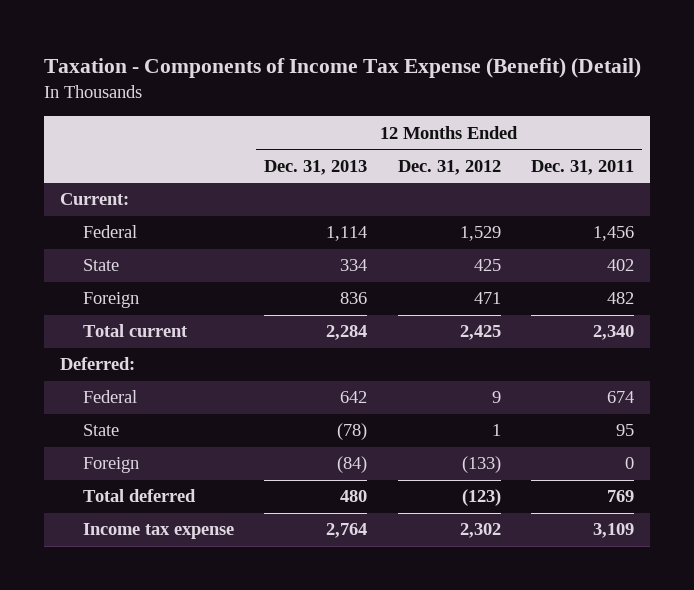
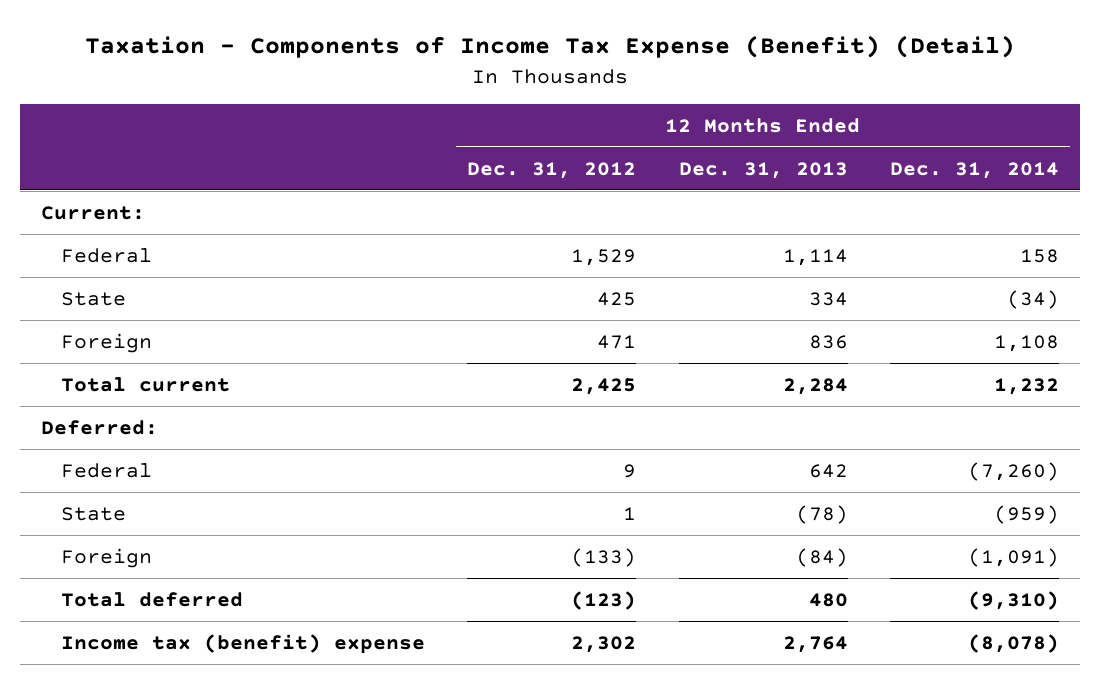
- | 12 Months Ended Dec. 31, 2013 | 12 Months Ended Dec. 31, 2012 | 12 Months Ended Dec. 31, 2011
+ | 12 Months Ended Dec. 31, 2012 | 12 Months Ended Dec. 31, 2013 | 12 Months Ended Dec. 31, 2014
- Income tax expense | 2,764 | 2,302 | 3,109
+ Income tax (benefit) expense | 2,302 | 2,764 | (8,078)

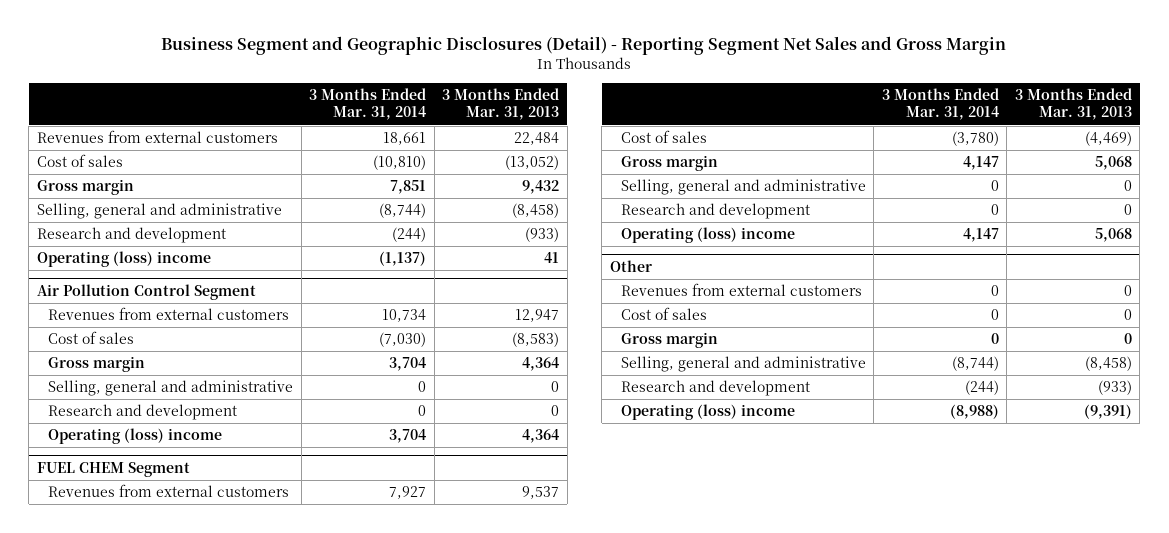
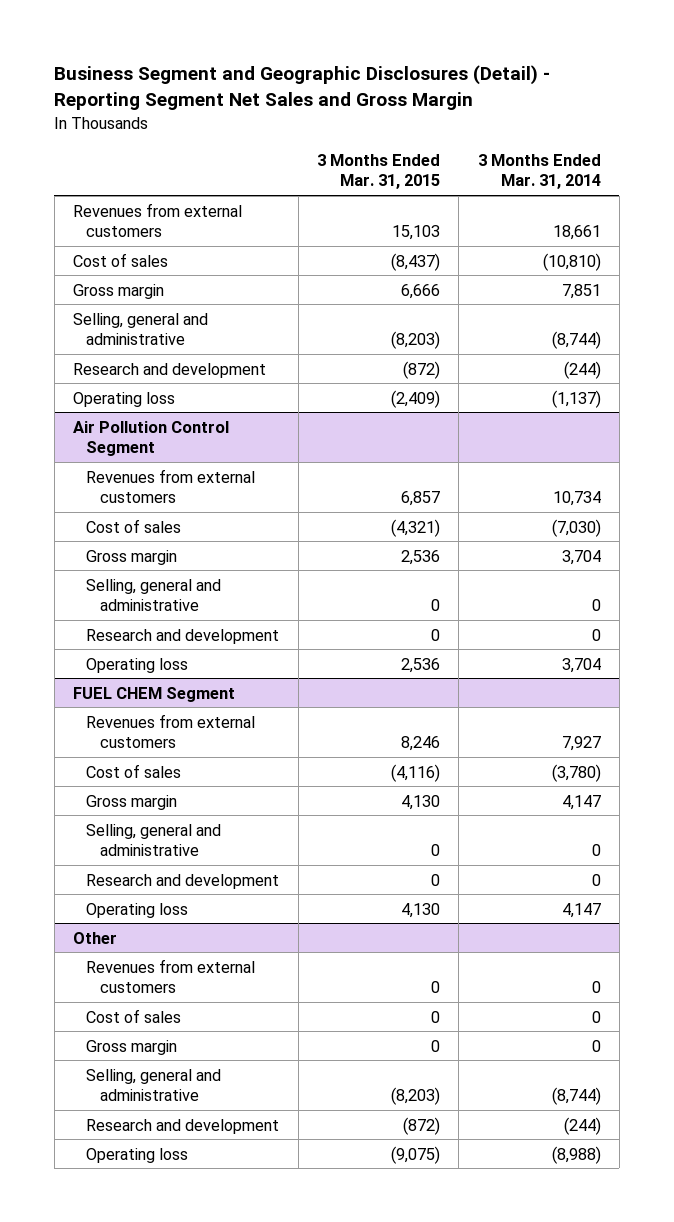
- | 3 Months Ended Mar. 31, 2014 | 3 Months Ended Mar. 31, 2013
+ | 3 Months Ended Mar. 31, 2015 | 3 Months Ended Mar. 31, 2014
- Operating (loss) income | (1,137) | 41
+ Operating loss | (2,409) | (1,137)
@ Air Pollution Control Segment
- Operating (loss) income | 3,704 | 4,364
+ Operating loss | 2,536 | 3,704
@ FUEL CHEM Segment
- Operating (loss) income | 4,147 | 5,068
+ Operating loss | 4,130 | 4,147
@ Other
- Operating (loss) income | (8,988) | (9,391)
+ Operating loss | (9,075) | (8,988)

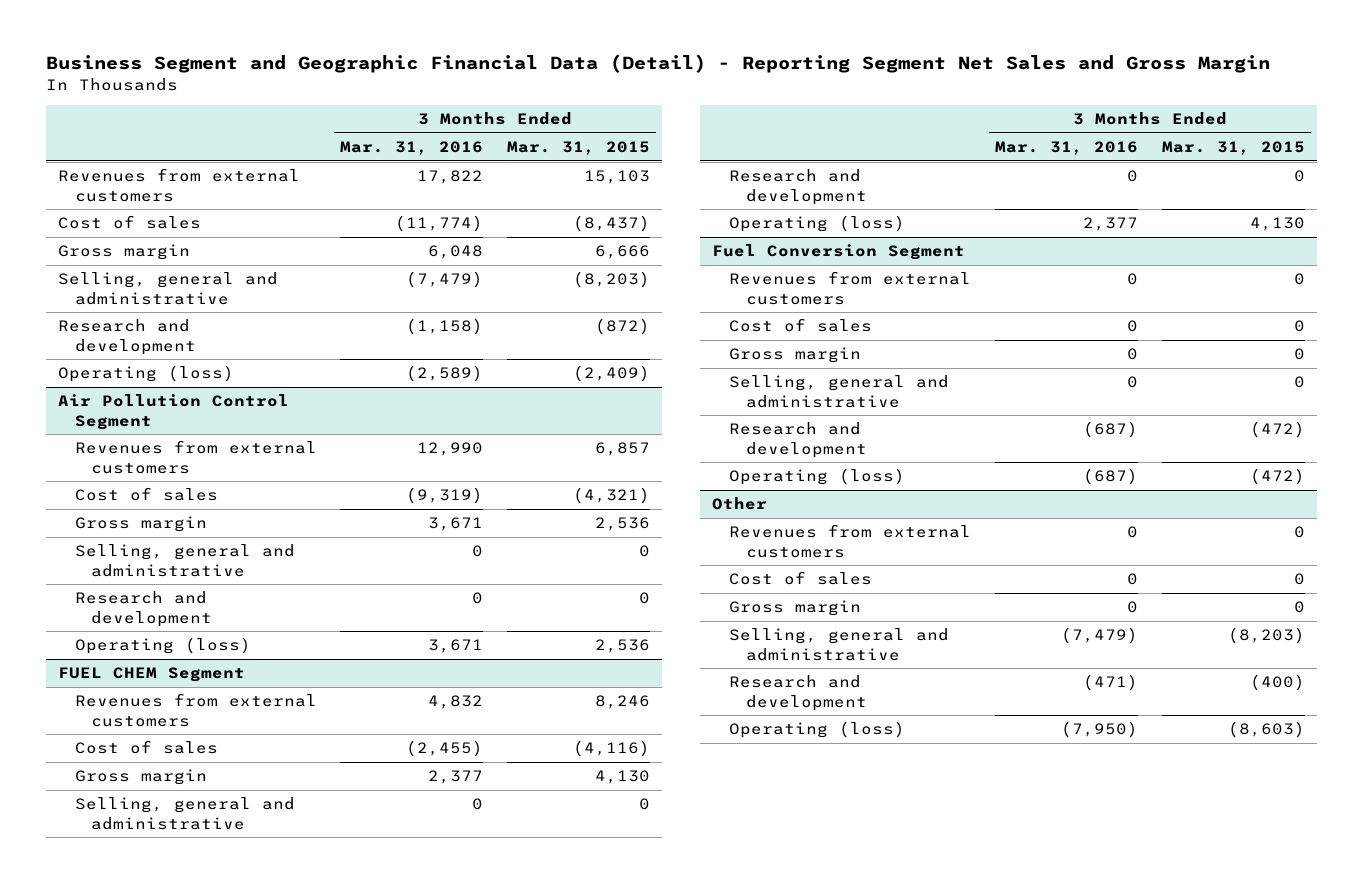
- Business Segment and Geographic Disclosures (Detail) - Reporting Segment Net Sales and Gross Margin
+ Business Segment and Geographic Financial Data (Detail) - Reporting Segment Net Sales and Gross Margin
- | 3 Months Ended Mar. 31, 2015 | 3 Months Ended Mar. 31, 2014
+ | 3 Months Ended Mar. 31, 2016 | 3 Months Ended Mar. 31, 2015
- Operating loss | (2,409) | (1,137)
+ Operating (loss) | (2,589) | (2,409)
@ Air Pollution Control Segment
- Operating loss | 2,536 | 3,704
+ Operating (loss) | 3,671 | 2,536
@ FUEL CHEM Segment
- Operating loss | 4,130 | 4,147
+ Operating (loss) | 2,377 | 4,130
+ Fuel Conversion Segment
+ Revenues from external customers | 0 | 0
+ Cost of sales | 0 | 0
+ Gross margin | 0 | 0
+ Selling, general and administrative | 0 | 0
+ Research and development | (687) | (472)
+ Operating (loss) | (687) | (472)
@ Other
- Research and development | (872) | (244)
- Operating loss | (9,075) | (8,988)
+ Research and development | (471) | (400)
+ Operating (loss) | (7,950) | (8,603)

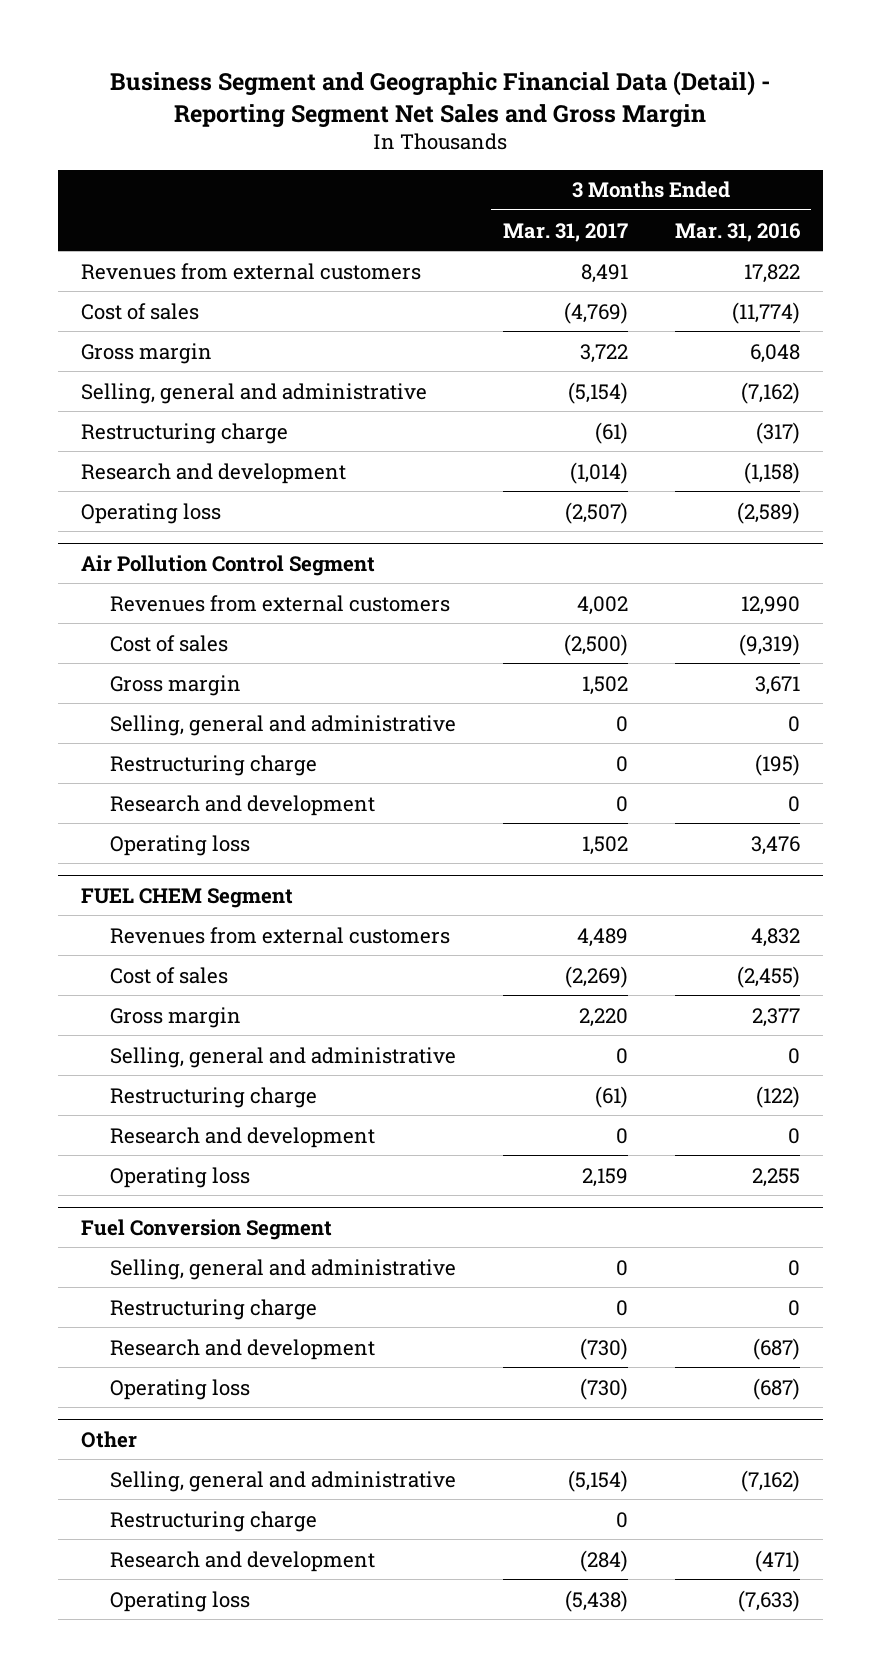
- | 3 Months Ended Mar. 31, 2016 | 3 Months Ended Mar. 31, 2015
+ | 3 Months Ended Mar. 31, 2017 | 3 Months Ended Mar. 31, 2016
- Selling, general and administrative | (7,479) | (8,203)
+ Selling, general and administrative | (5,154) | (7,162)
+ Restructuring charge | (61) | (317)
- Operating (loss) | (2,589) | (2,409)
+ Operating loss | (2,507) | (2,589)
@ Air Pollution Control Segment
+ Restructuring charge | 0 | (195)
- Operating (loss) | 3,671 | 2,536
+ Operating loss | 1,502 | 3,476
@ FUEL CHEM Segment
+ Restructuring charge | (61) | (122)
- Operating (loss) | 2,377 | 4,130
+ Operating loss | 2,159 | 2,255
@ Fuel Conversion Segment
- Revenues from external customers | 0 | 0
- Cost of sales | 0 | 0
- Gross margin | 0 | 0
+ Restructuring charge | 0 | 0
- Operating (loss) | (687) | (472)
+ Operating loss | (730) | (687)
@ Other
- Revenues from external customers | 0 | 0
- Cost of sales | 0 | 0
- Gross margin | 0 | 0
- Selling, general and administrative | (7,479) | (8,203)
+ Selling, general and administrative | (5,154) | (7,162)
+ Restructuring charge | 0 |
- Operating (loss) | (7,950) | (8,603)
+ Operating loss | (5,438) | (7,633)

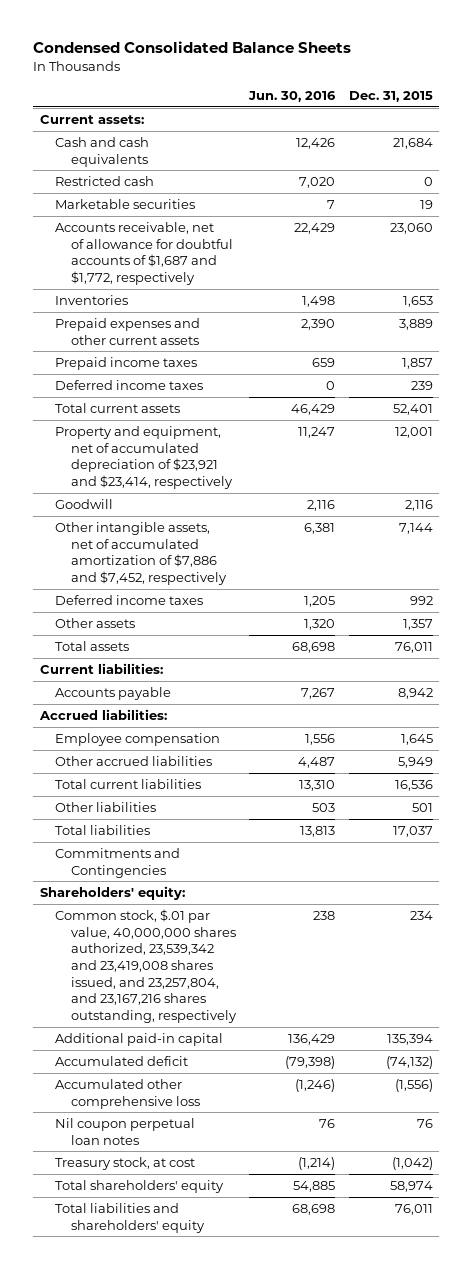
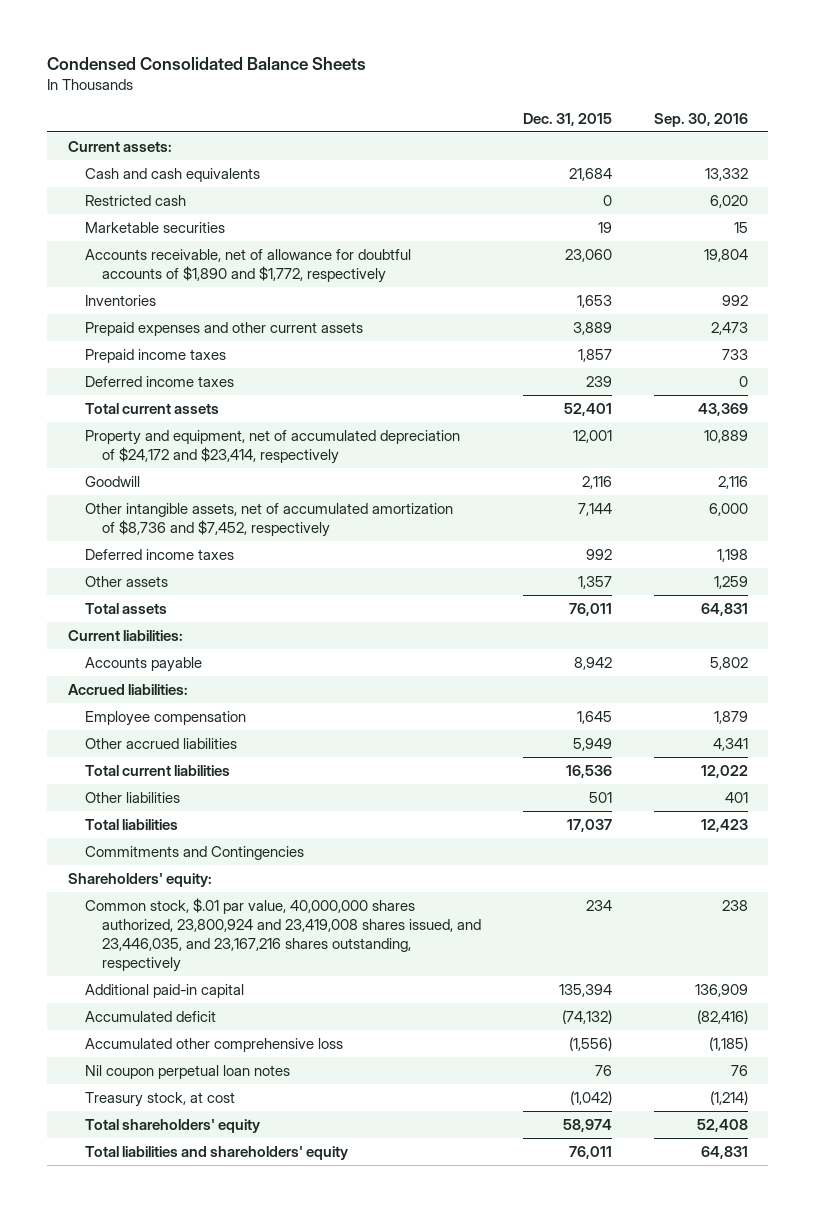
- | Jun. 30, 2016 | Dec. 31, 2015
+ | Dec. 31, 2015 | Sep. 30, 2016
- Accounts receivable, net of allowance for doubtful accounts of $1,687 and $1,772, respectively | 22,429 | 23,060
+ Accounts receivable, net of allowance for doubtful accounts of $1,890 and $1,772, respectively | 23,060 | 19,804
- Property and equipment, net of accumulated depreciation of $23,921 and $23,414, respectively | 11,247 | 12,001
+ Property and equipment, net of accumulated depreciation of $24,172 and $23,414, respectively | 12,001 | 10,889
- Other intangible assets, net of accumulated amortization of $7,886 and $7,452, respectively | 6,381 | 7,144
+ Other intangible assets, net of accumulated amortization of $8,736 and $7,452, respectively | 7,144 | 6,000
- Common stock, $.01 par value, 40,000,000 shares authorized, 23,539,342 and 23,419,008 shares issued, and 23,257,804, and 23,167,216 shares outstanding, respectively | 238 | 234
+ Common stock, $.01 par value, 40,000,000 shares authorized, 23,800,924 and 23,419,008 shares issued, and 23,446,035, and 23,167,216 shares outstanding, respectively | 234 | 238

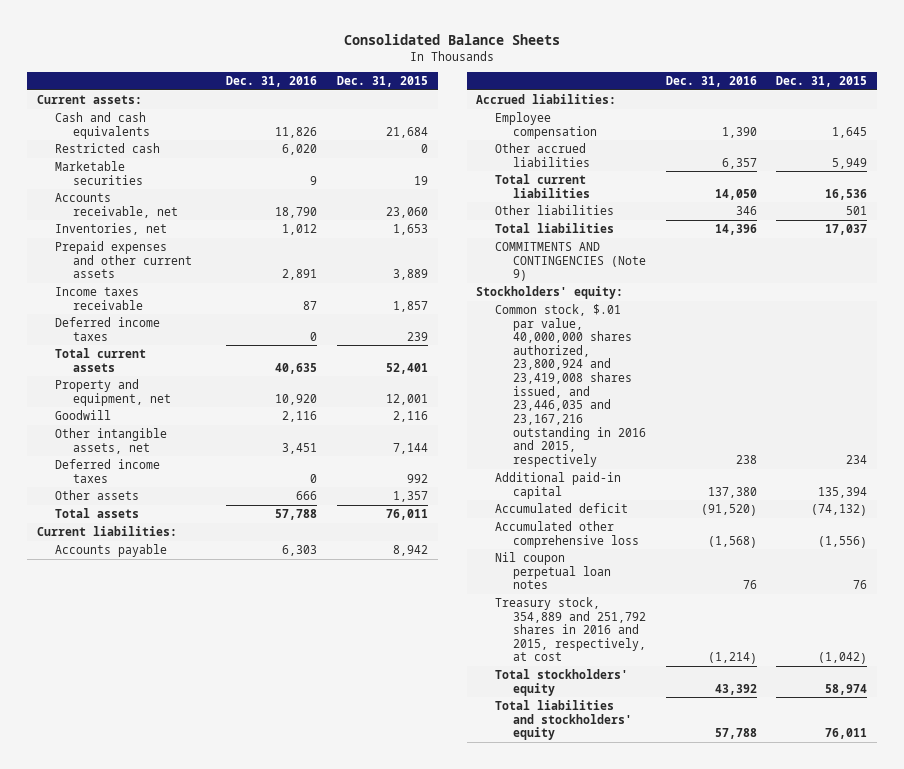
- Condensed Consolidated Balance Sheets
+ Consolidated Balance Sheets
- | Dec. 31, 2015 | Sep. 30, 2016
+ | Dec. 31, 2016 | Dec. 31, 2015
- Accounts receivable, net of allowance for doubtful accounts of $1,890 and $1,772, respectively | 23,060 | 19,804
- Inventories | 1,653 | 992
+ Accounts receivable, net | 18,790 | 23,060
+ Inventories, net | 1,012 | 1,653
- Prepaid income taxes | 1,857 | 733
+ Income taxes receivable | 87 | 1,857
- Property and equipment, net of accumulated depreciation of $24,172 and $23,414, respectively | 12,001 | 10,889
+ Property and equipment, net | 10,920 | 12,001
- Other intangible assets, net of accumulated amortization of $8,736 and $7,452, respectively | 7,144 | 6,000
+ Other intangible assets, net | 3,451 | 7,144
- Commitments and Contingencies
- Shareholders' equity:
- Common stock, $.01 par value, 40,000,000 shares authorized, 23,800,924 and 23,419,008 shares issued, and 23,446,035, and 23,167,216 shares outstanding, respectively | 234 | 238
+ COMMITMENTS AND CONTINGENCIES (Note 9)
+ Stockholders' equity:
+ Common stock, $.01 par value, 40,000,000 shares authorized, 23,800,924 and 23,419,008 shares issued, and 23,446,035 and 23,167,216 outstanding in 2016 and 2015, respectively | 238 | 234
- Treasury stock, at cost | (1,042) | (1,214)
- Total shareholders' equity | 58,974 | 52,408
- Total liabilities and shareholders' equity | 76,011 | 64,831
+ Treasury stock, 354,889 and 251,792 shares in 2016 and 2015, respectively, at cost | (1,214) | (1,042)
+ Total stockholders' equity | 43,392 | 58,974
+ Total liabilities and stockholders' equity | 57,788 | 76,011

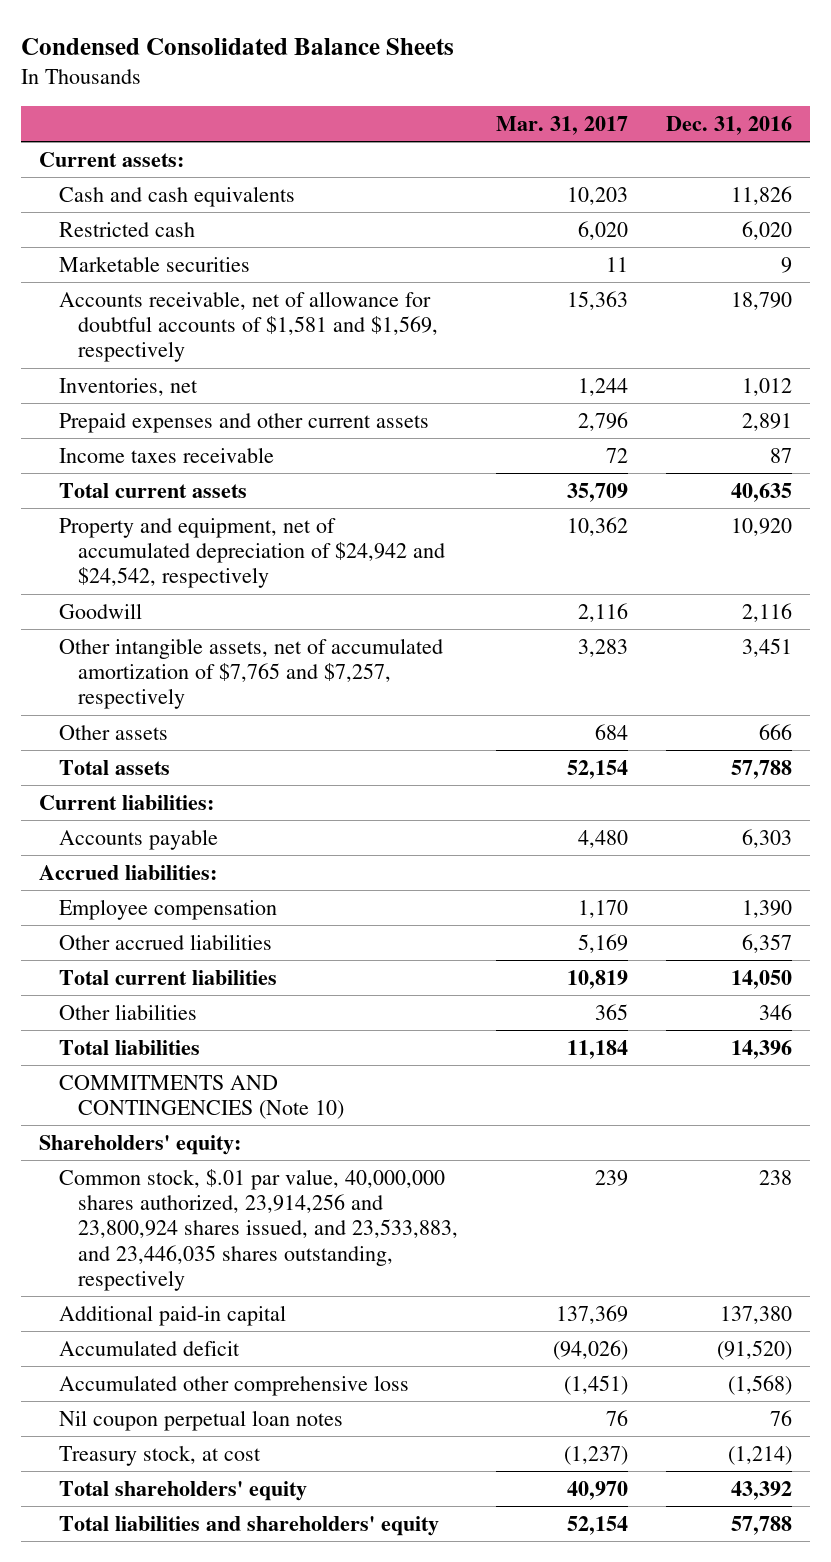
- Consolidated Balance Sheets
+ Condensed Consolidated Balance Sheets
- | Dec. 31, 2016 | Dec. 31, 2015
+ | Mar. 31, 2017 | Dec. 31, 2016
- Accounts receivable, net | 18,790 | 23,060
+ Accounts receivable, net of allowance for doubtful accounts of $1,581 and $1,569, respectively | 15,363 | 18,790
- Deferred income taxes | 0 | 239
- Property and equipment, net | 10,920 | 12,001
+ Property and equipment, net of accumulated depreciation of $24,942 and $24,542, respectively | 10,362 | 10,920
- Other intangible assets, net | 3,451 | 7,144
- Deferred income taxes | 0 | 992
+ Other intangible assets, net of accumulated amortization of $7,765 and $7,257, respectively | 3,283 | 3,451
- COMMITMENTS AND CONTINGENCIES (Note 9)
- Stockholders' equity:
- Common stock, $.01 par value, 40,000,000 shares authorized, 23,800,924 and 23,419,008 shares issued, and 23,446,035 and 23,167,216 outstanding in 2016 and 2015, respectively | 238 | 234
+ COMMITMENTS AND CONTINGENCIES (Note 10)
+ Shareholders' equity:
+ Common stock, $.01 par value, 40,000,000 shares authorized, 23,914,256 and 23,800,924 shares issued, and 23,533,883, and 23,446,035 shares outstanding, respectively | 239 | 238
- Treasury stock, 354,889 and 251,792 shares in 2016 and 2015, respectively, at cost | (1,214) | (1,042)
- Total stockholders' equity | 43,392 | 58,974
- Total liabilities and stockholders' equity | 57,788 | 76,011
+ Treasury stock, at cost | (1,237) | (1,214)
+ Total shareholders' equity | 40,970 | 43,392
+ Total liabilities and shareholders' equity | 52,154 | 57,788

